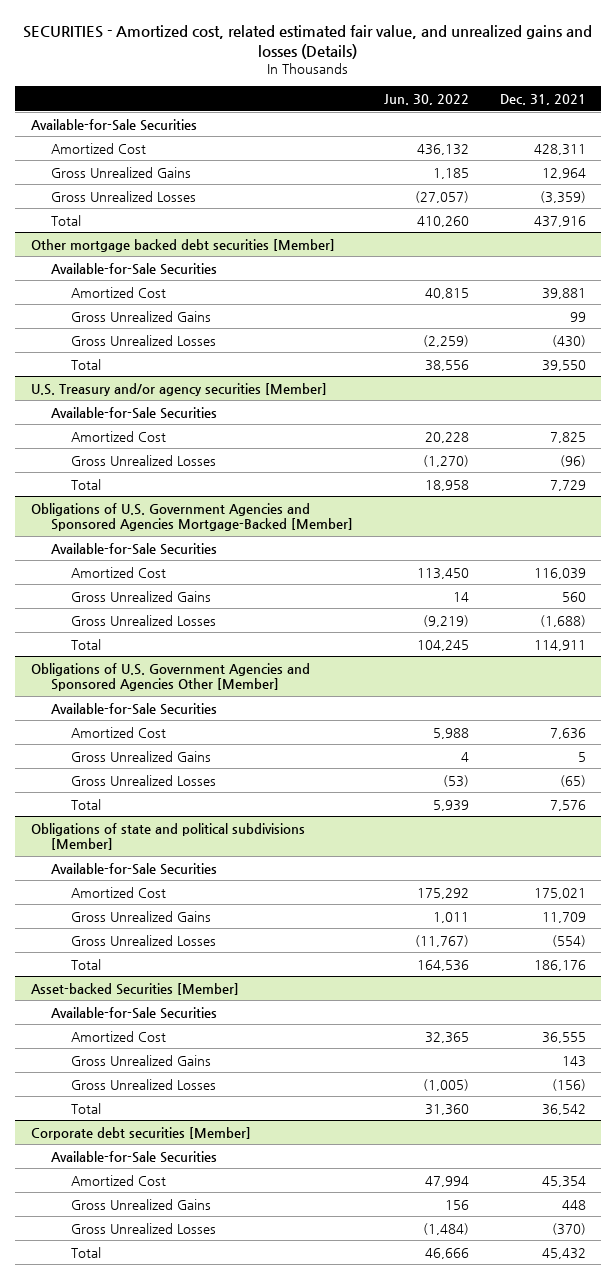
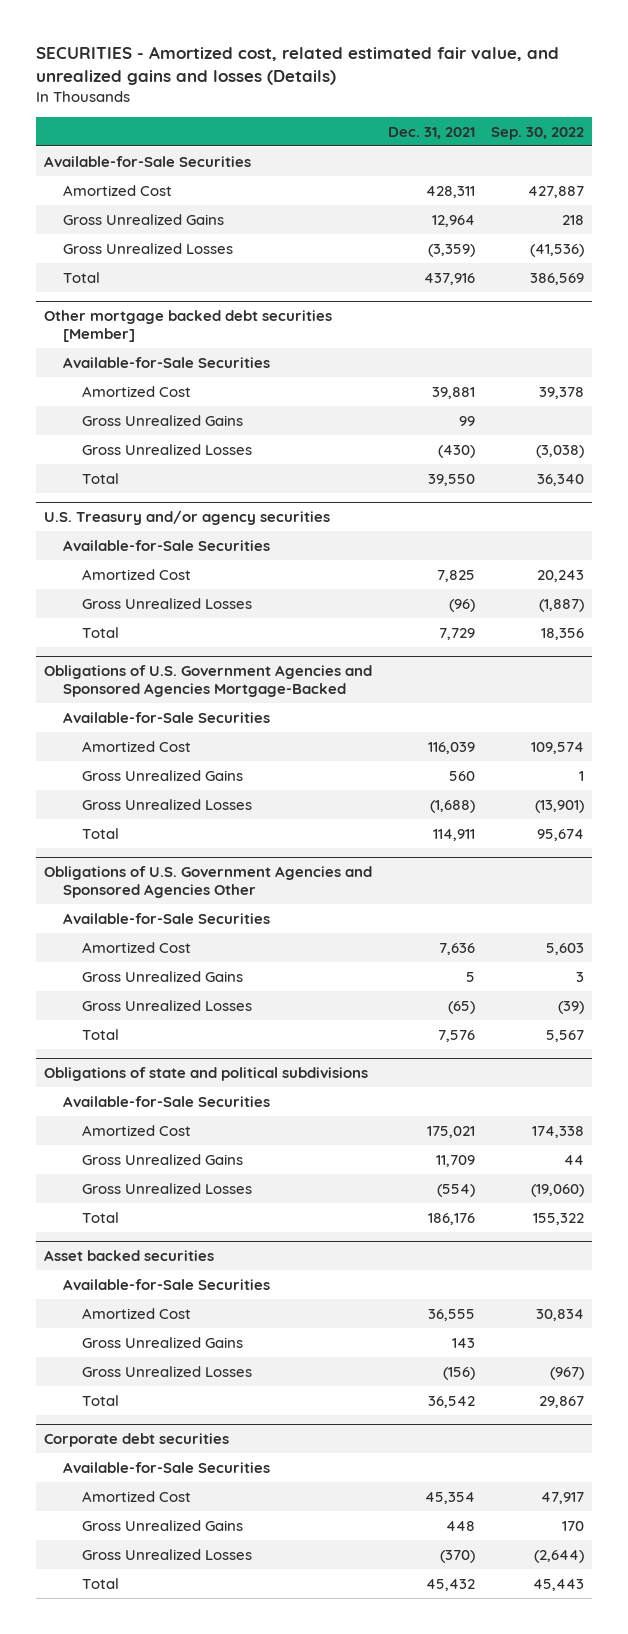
- | Jun. 30, 2022 | Dec. 31, 2021
+ | Dec. 31, 2021 | Sep. 30, 2022
- U.S. Treasury and/or agency securities [Member]
+ U.S. Treasury and/or agency securities
- Obligations of U.S. Government Agencies and Sponsored Agencies Mortgage-Backed [Member]
+ Obligations of U.S. Government Agencies and Sponsored Agencies Mortgage-Backed
- Obligations of U.S. Government Agencies and Sponsored Agencies Other [Member]
+ Obligations of U.S. Government Agencies and Sponsored Agencies Other
- Obligations of state and political subdivisions [Member]
+ Obligations of state and political subdivisions
- Asset-backed Securities [Member]
+ Asset backed securities
- Corporate debt securities [Member]
+ Corporate debt securities

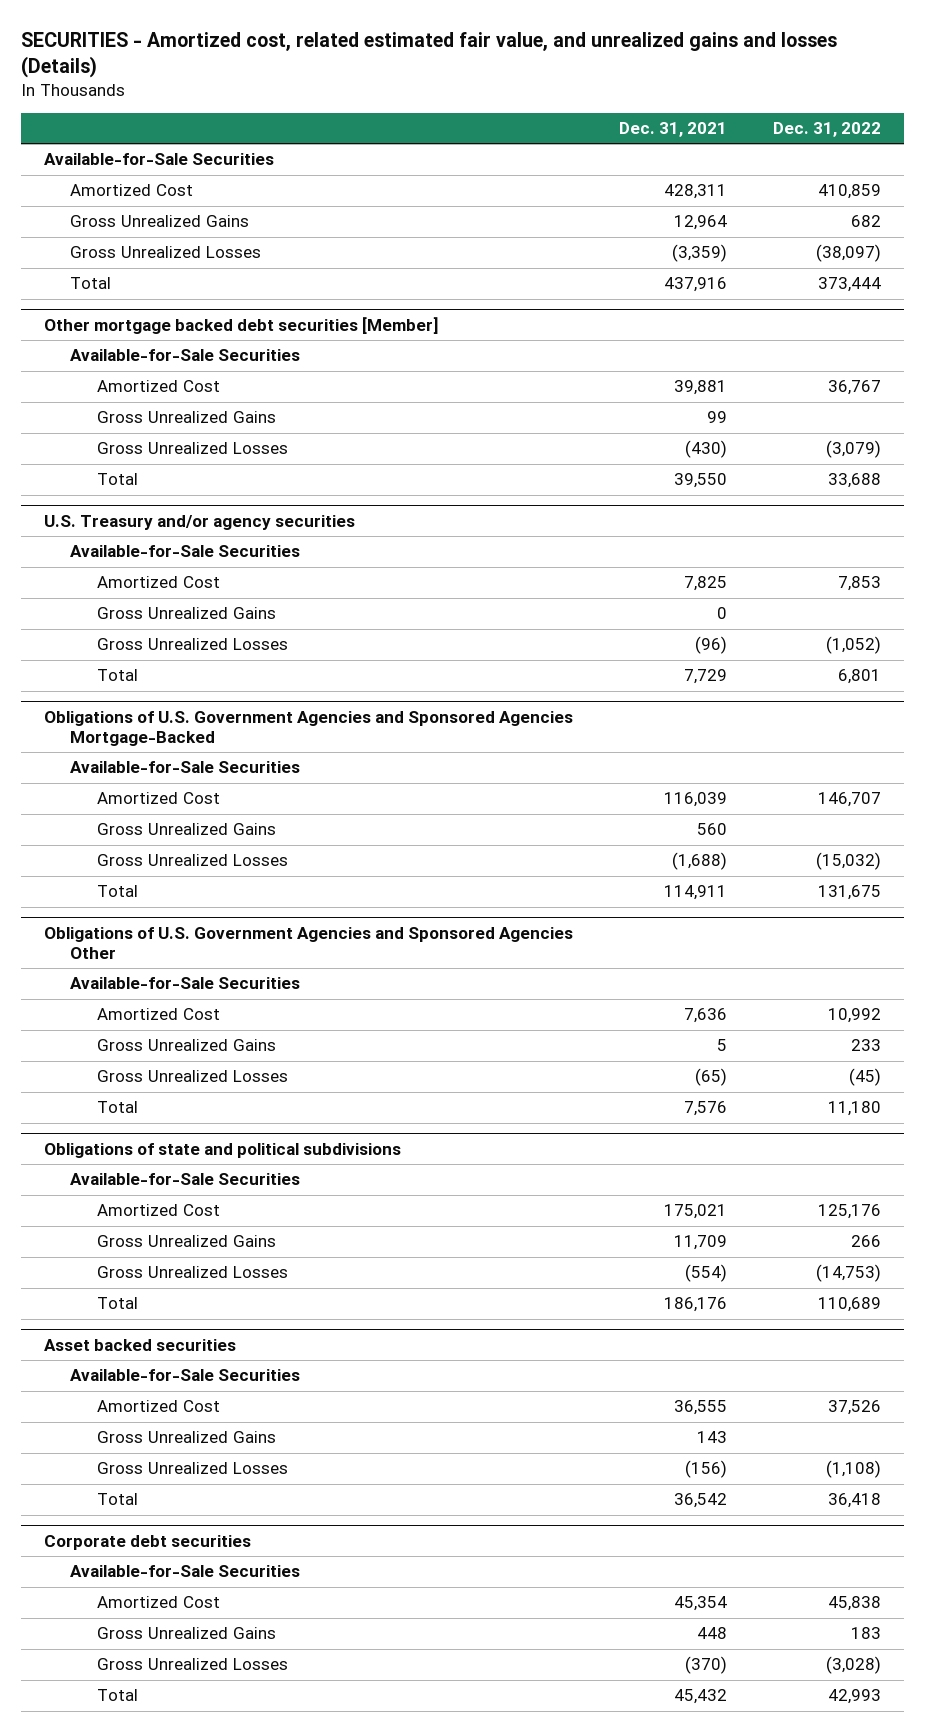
- | Dec. 31, 2021 | Sep. 30, 2022
+ | Dec. 31, 2021 | Dec. 31, 2022
@ U.S. Treasury and/or agency securities
+ Gross Unrealized Gains | 0 |

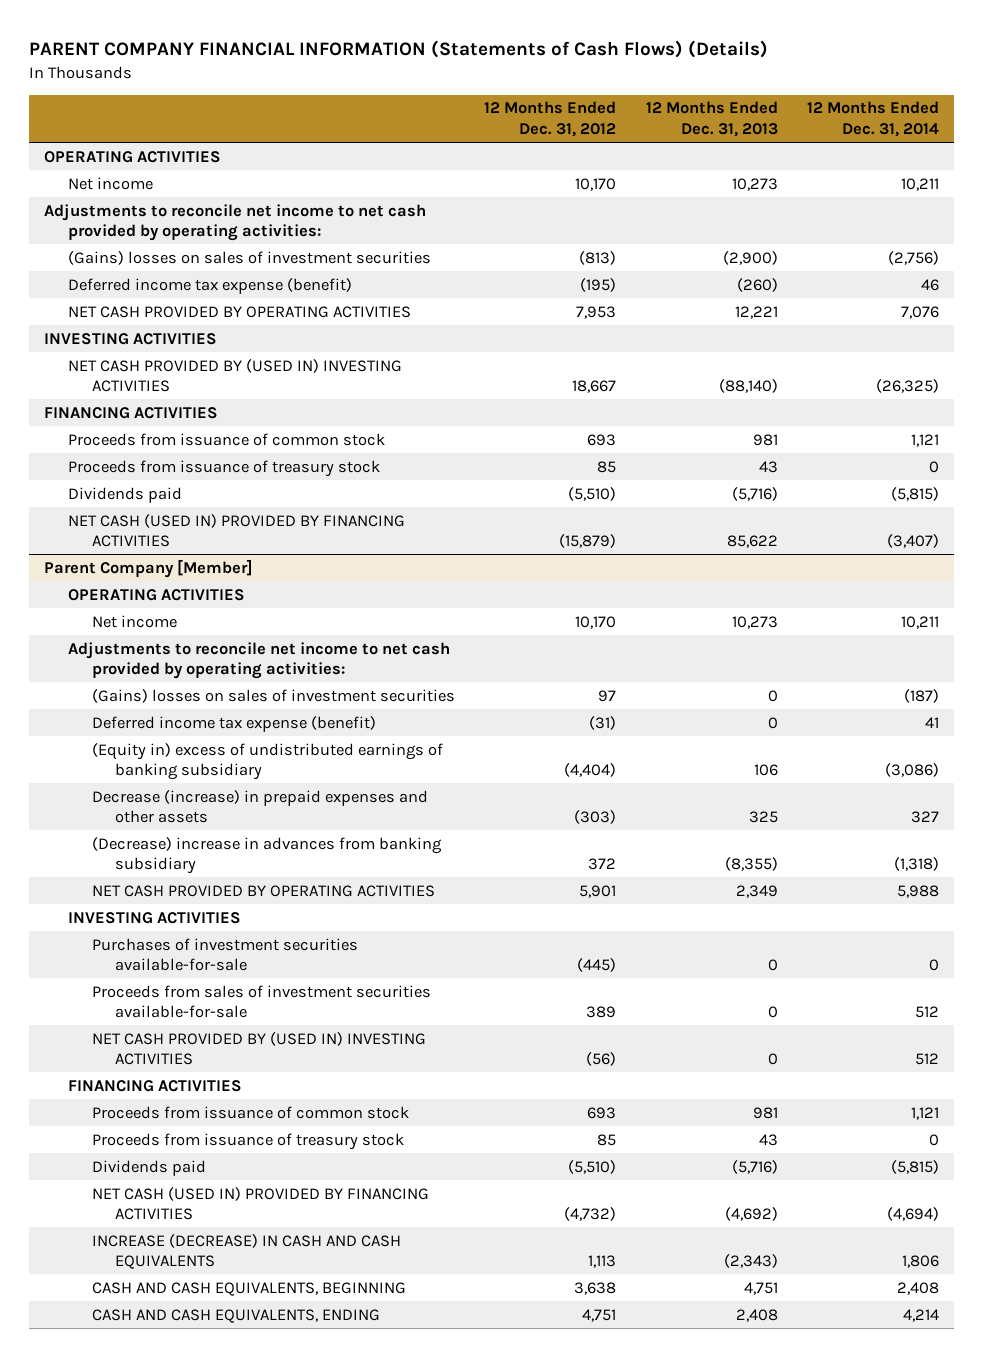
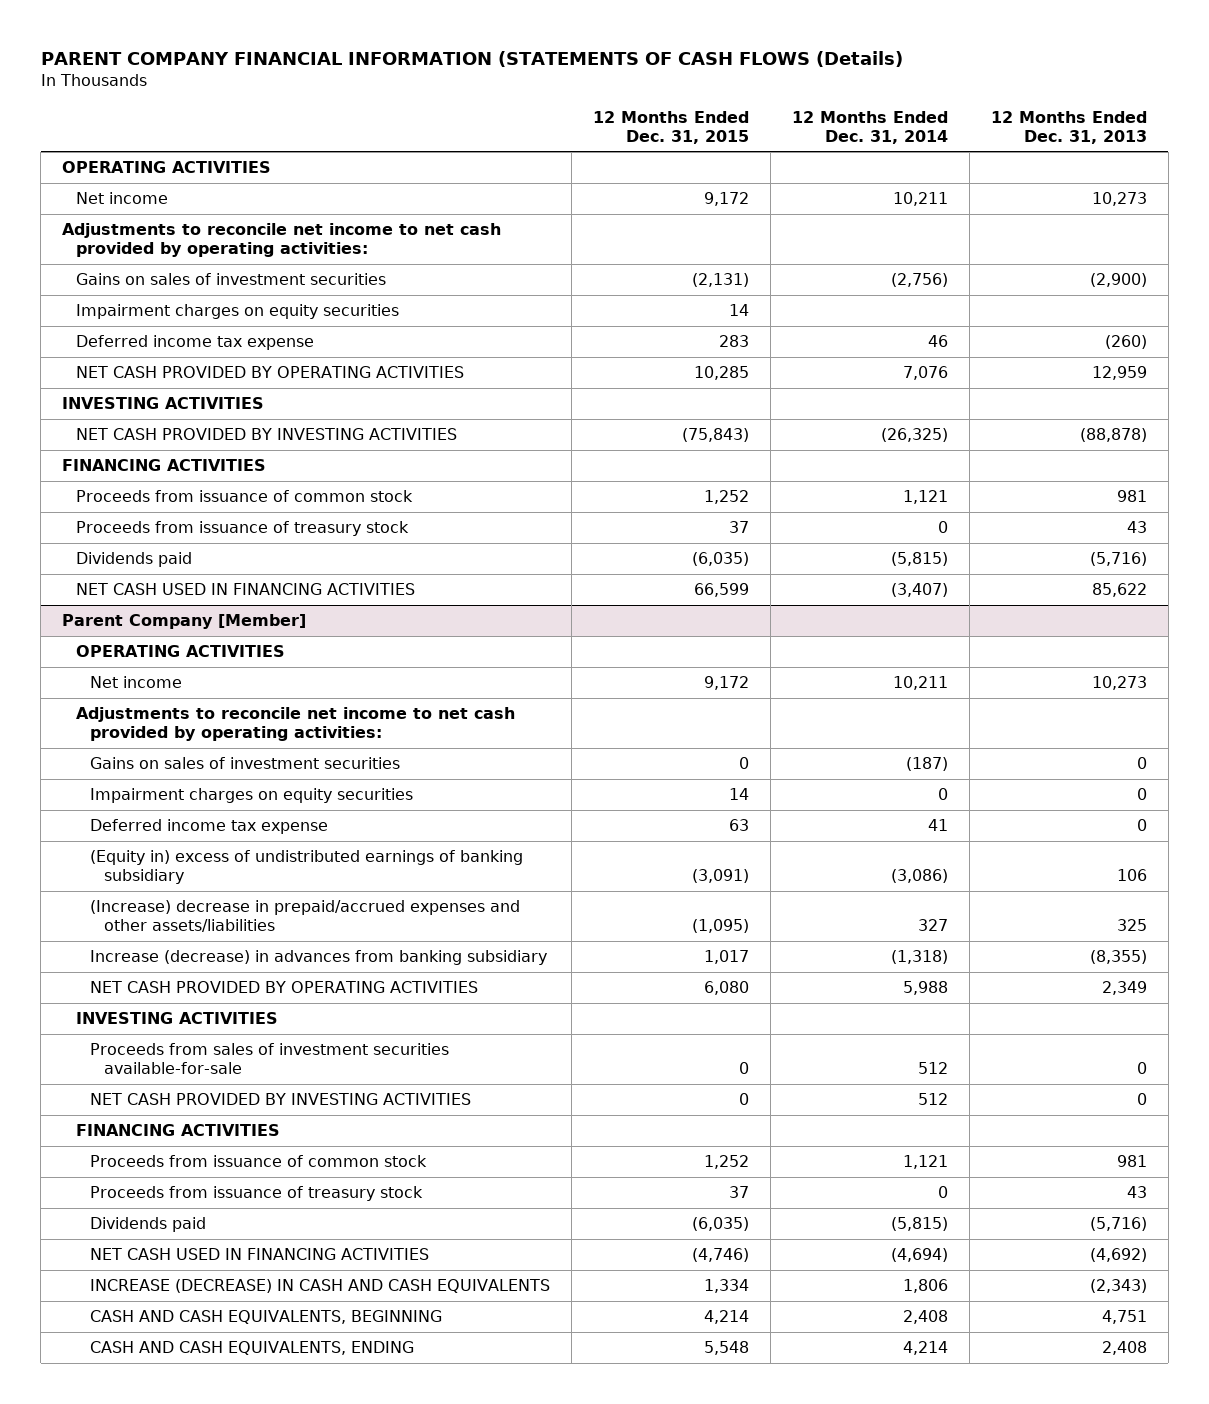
- PARENT COMPANY FINANCIAL INFORMATION (Statements of Cash Flows) (Details)
+ PARENT COMPANY FINANCIAL INFORMATION (STATEMENTS OF CASH FLOWS (Details)
- | 12 Months Ended Dec. 31, 2012 | 12 Months Ended Dec. 31, 2013 | 12 Months Ended Dec. 31, 2014
+ | 12 Months Ended Dec. 31, 2015 | 12 Months Ended Dec. 31, 2014 | 12 Months Ended Dec. 31, 2013
- (Gains) losses on sales of investment securities | (813) | (2,900) | (2,756)
- Deferred income tax expense (benefit) | (195) | (260) | 46
- NET CASH PROVIDED BY OPERATING ACTIVITIES | 7,953 | 12,221 | 7,076
+ Gains on sales of investment securities | (2,131) | (2,756) | (2,900)
+ Impairment charges on equity securities | 14 | |
+ Deferred income tax expense | 283 | 46 | (260)
+ NET CASH PROVIDED BY OPERATING ACTIVITIES | 10,285 | 7,076 | 12,959
- NET CASH PROVIDED BY (USED IN) INVESTING ACTIVITIES | 18,667 | (88,140) | (26,325)
+ NET CASH PROVIDED BY INVESTING ACTIVITIES | (75,843) | (26,325) | (88,878)
- NET CASH (USED IN) PROVIDED BY FINANCING ACTIVITIES | (15,879) | 85,622 | (3,407)
+ NET CASH USED IN FINANCING ACTIVITIES | 66,599 | (3,407) | 85,622
@ Parent Company [Member]
- (Gains) losses on sales of investment securities | 97 | 0 | (187)
- Deferred income tax expense (benefit) | (31) | 0 | 41
+ Gains on sales of investment securities | 0 | (187) | 0
+ Impairment charges on equity securities | 14 | 0 | 0
+ Deferred income tax expense | 63 | 41 | 0
- Decrease (increase) in prepaid expenses and other assets | (303) | 325 | 327
- (Decrease) increase in advances from banking subsidiary | 372 | (8,355) | (1,318)
+ (Increase) decrease in prepaid/accrued expenses and other assets/liabilities | (1,095) | 327 | 325
+ Increase (decrease) in advances from banking subsidiary | 1,017 | (1,318) | (8,355)
- Purchases of investment securities available-for-sale | (445) | 0 | 0
- NET CASH PROVIDED BY (USED IN) INVESTING ACTIVITIES | (56) | 0 | 512
+ NET CASH PROVIDED BY INVESTING ACTIVITIES | 0 | 512 | 0
- NET CASH (USED IN) PROVIDED BY FINANCING ACTIVITIES | (4,732) | (4,692) | (4,694)
+ NET CASH USED IN FINANCING ACTIVITIES | (4,746) | (4,694) | (4,692)

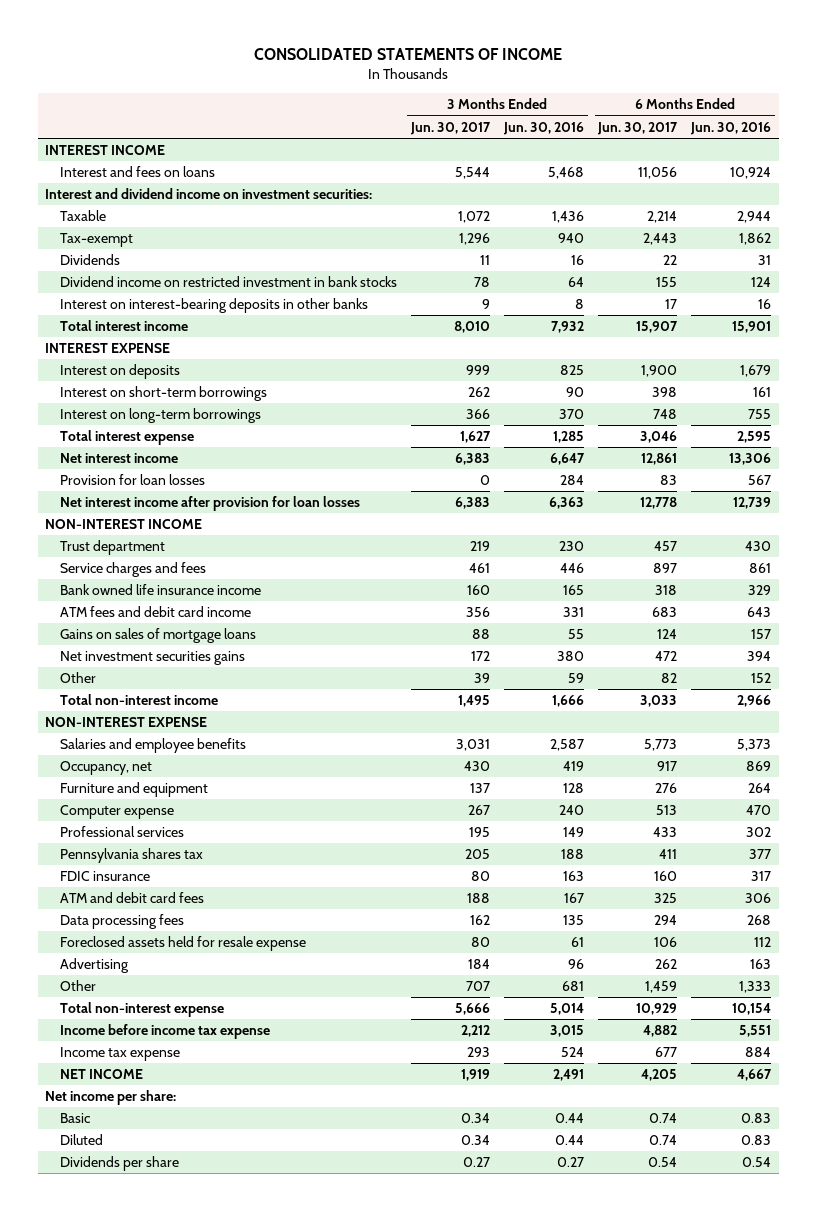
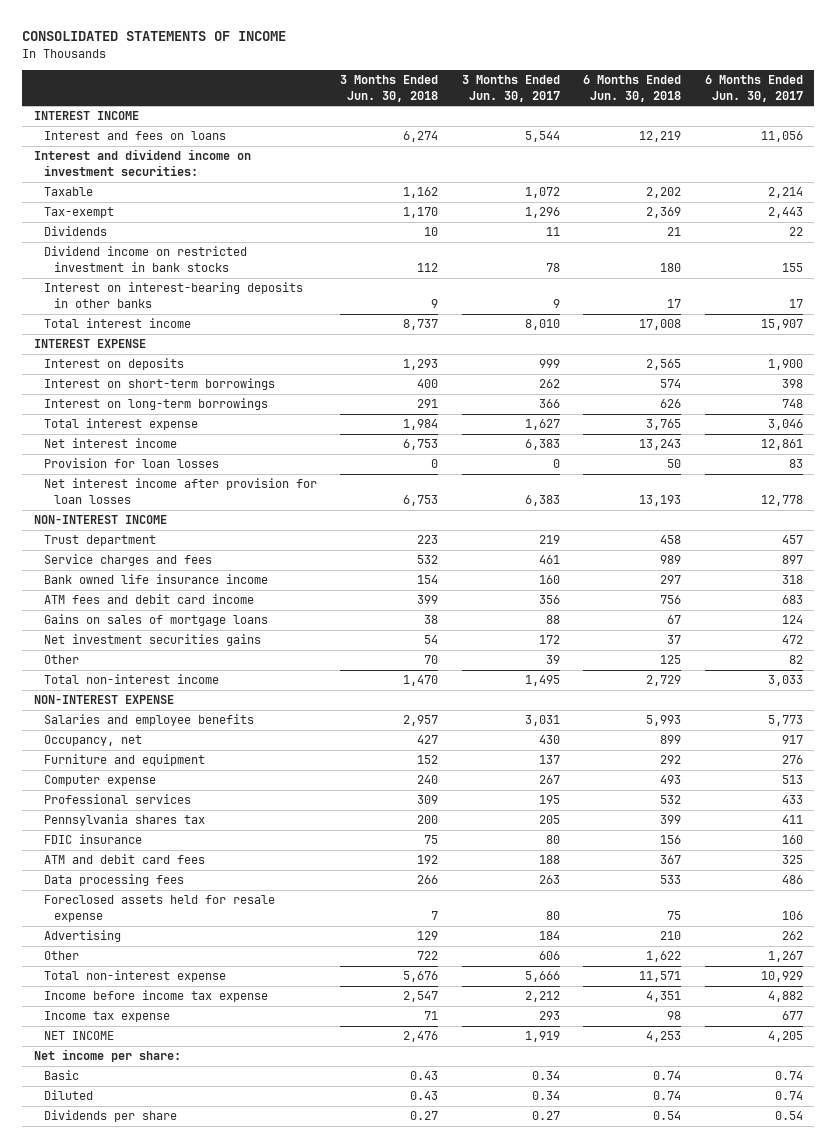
- | 3 Months Ended Jun. 30, 2017 | 3 Months Ended Jun. 30, 2016 | 6 Months Ended Jun. 30, 2017 | 6 Months Ended Jun. 30, 2016
+ | 3 Months Ended Jun. 30, 2018 | 3 Months Ended Jun. 30, 2017 | 6 Months Ended Jun. 30, 2018 | 6 Months Ended Jun. 30, 2017
- Data processing fees | 162 | 135 | 294 | 268
+ Data processing fees | 266 | 263 | 533 | 486
- Other | 707 | 681 | 1,459 | 1,333
+ Other | 722 | 606 | 1,622 | 1,267

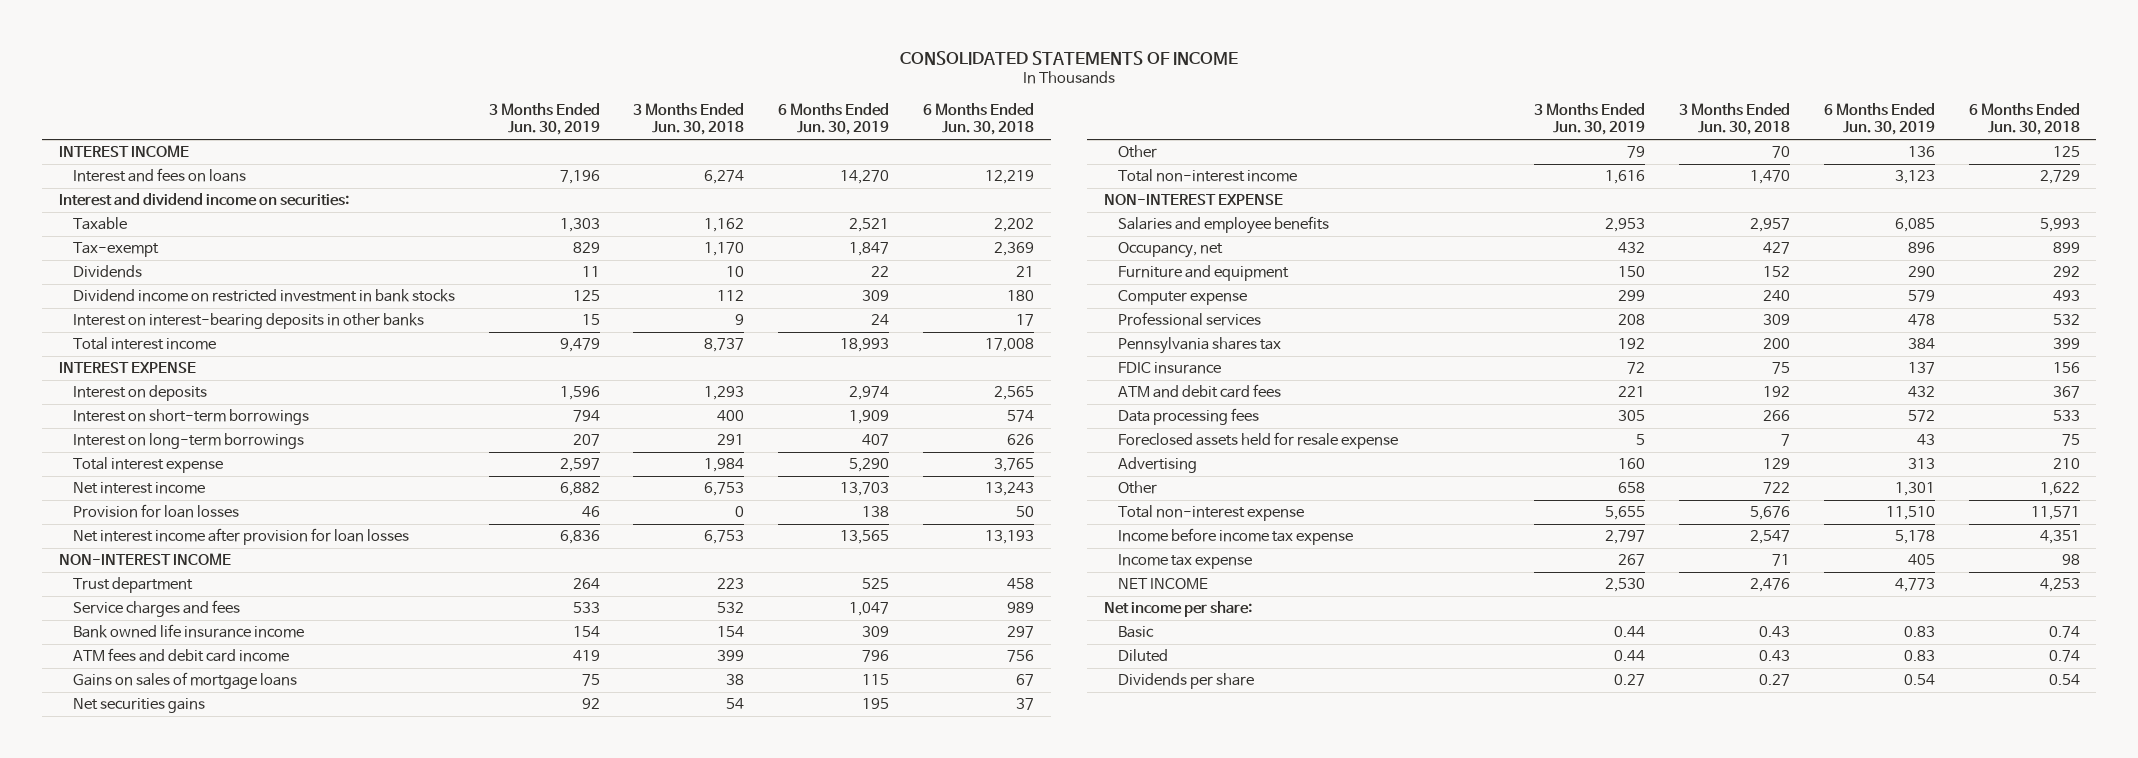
- | 3 Months Ended Jun. 30, 2018 | 3 Months Ended Jun. 30, 2017 | 6 Months Ended Jun. 30, 2018 | 6 Months Ended Jun. 30, 2017
+ | 3 Months Ended Jun. 30, 2019 | 3 Months Ended Jun. 30, 2018 | 6 Months Ended Jun. 30, 2019 | 6 Months Ended Jun. 30, 2018
- Interest and dividend income on investment securities:
+ Interest and dividend income on securities:
- Net investment securities gains | 54 | 172 | 37 | 472
+ Net securities gains | 92 | 54 | 195 | 37

